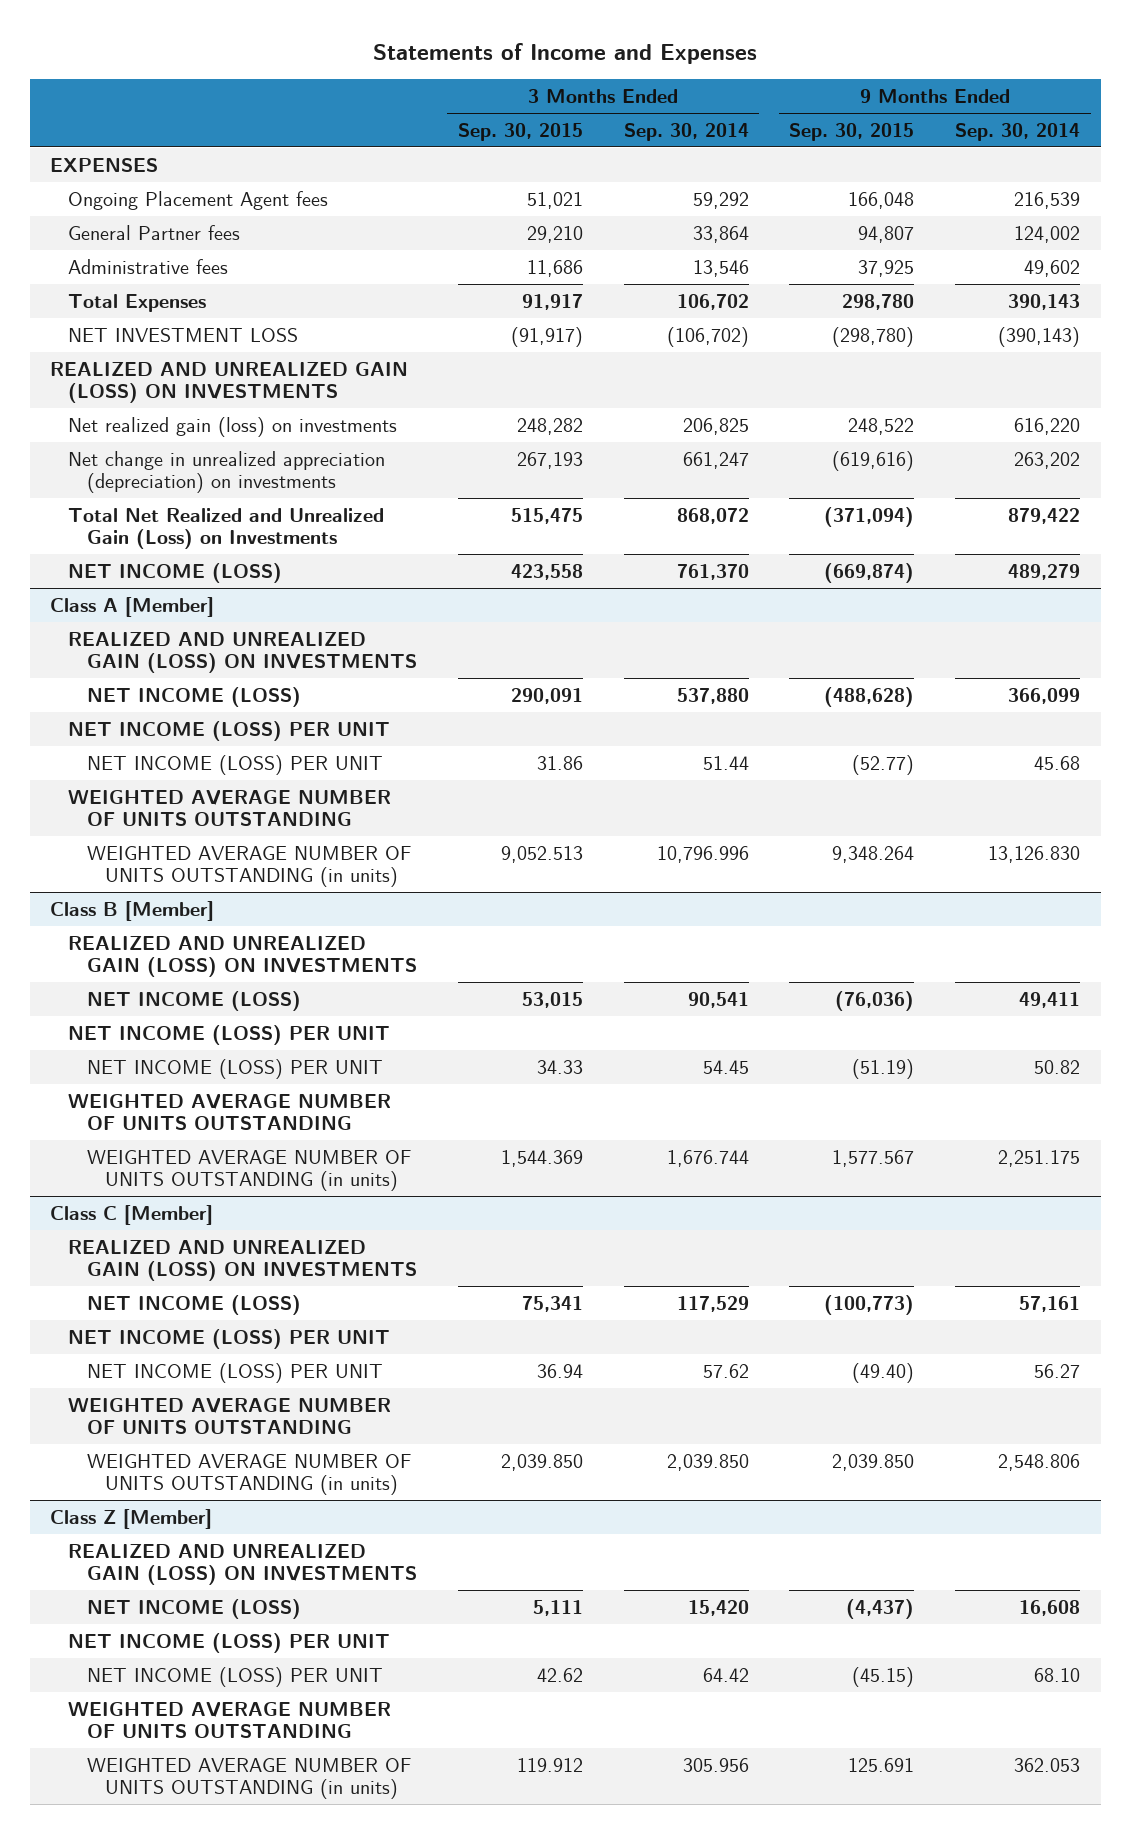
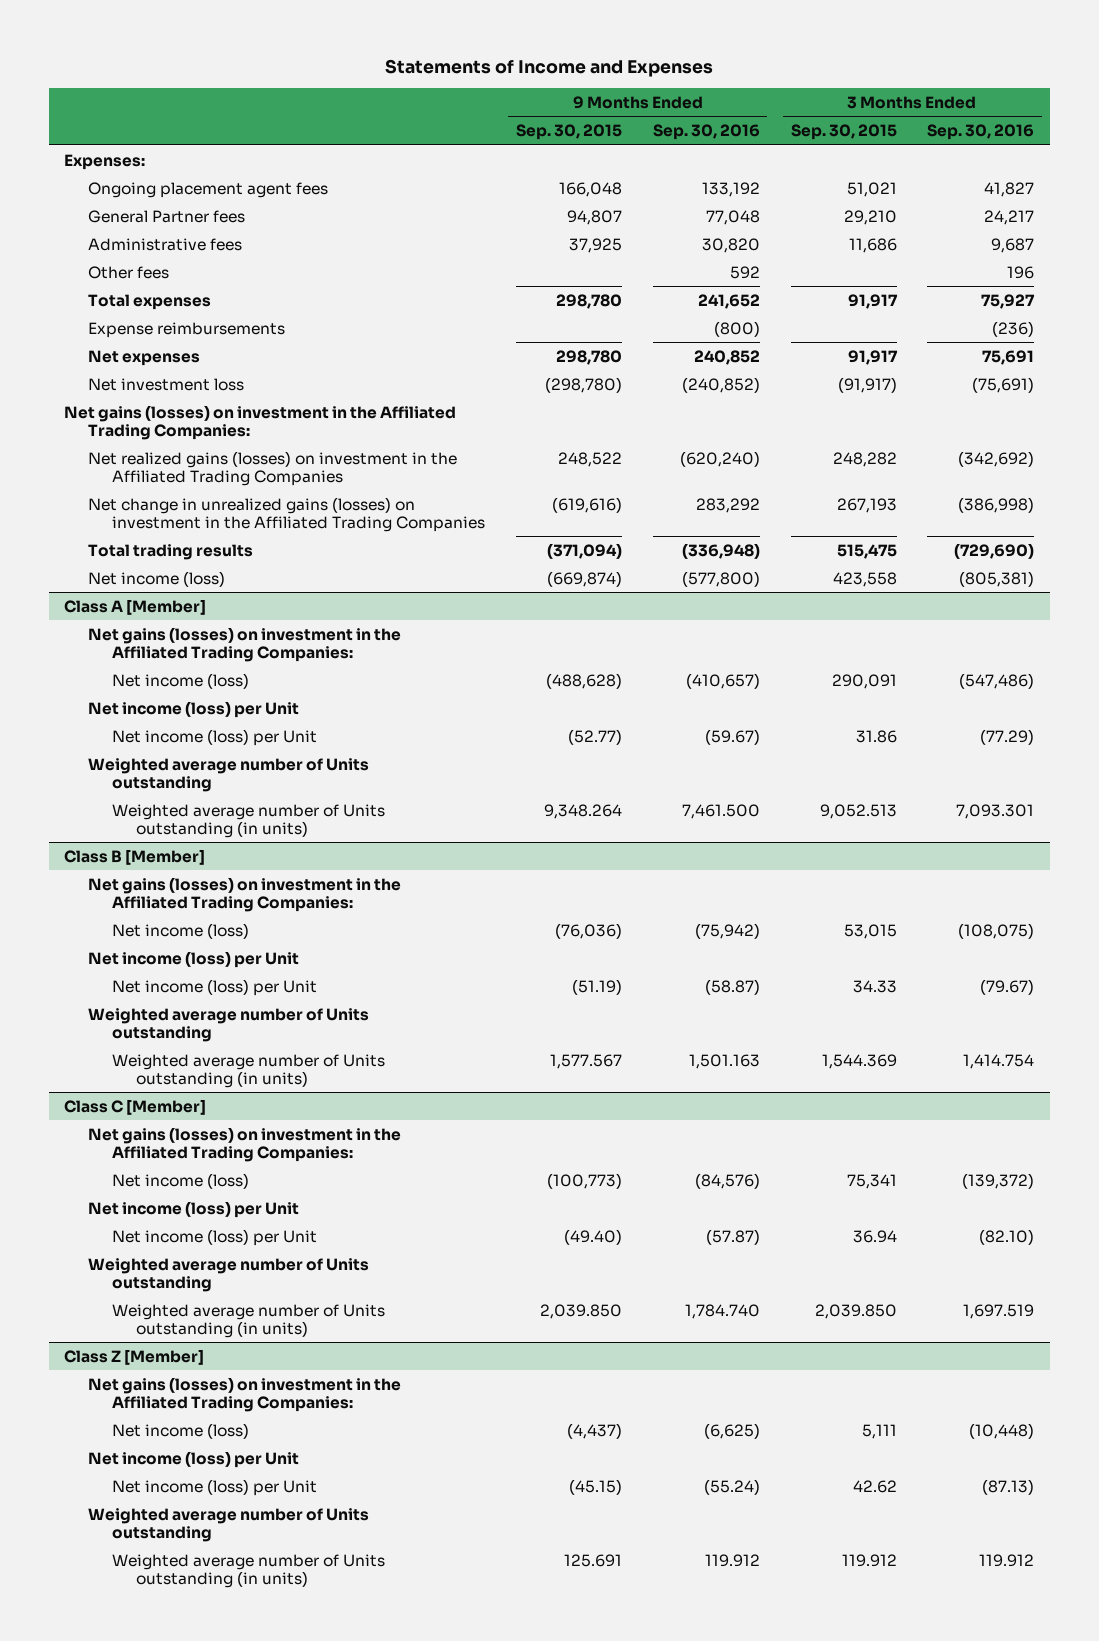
- | 3 Months Ended Sep. 30, 2015 | 3 Months Ended Sep. 30, 2014 | 9 Months Ended Sep. 30, 2015 | 9 Months Ended Sep. 30, 2014
+ | 9 Months Ended Sep. 30, 2015 | 9 Months Ended Sep. 30, 2016 | 3 Months Ended Sep. 30, 2015 | 3 Months Ended Sep. 30, 2016
- EXPENSES
- Ongoing Placement Agent fees | 51,021 | 59,292 | 166,048 | 216,539
+ Expenses:
+ Ongoing placement agent fees | 166,048 | 133,192 | 51,021 | 41,827
- Total Expenses | 91,917 | 106,702 | 298,780 | 390,143
- NET INVESTMENT LOSS | (91,917) | (106,702) | (298,780) | (390,143)
- REALIZED AND UNREALIZED GAIN (LOSS) ON INVESTMENTS
- Net realized gain (loss) on investments | 248,282 | 206,825 | 248,522 | 616,220
- Net change in unrealized appreciation (depreciation) on investments | 267,193 | 661,247 | (619,616) | 263,202
- Total Net Realized and Unrealized Gain (Loss) on Investments | 515,475 | 868,072 | (371,094) | 879,422
- NET INCOME (LOSS) | 423,558 | 761,370 | (669,874) | 489,279
+ Other fees | | 592 | | 196
+ Total expenses | 298,780 | 241,652 | 91,917 | 75,927
+ Expense reimbursements | | (800) | | (236)
+ Net expenses | 298,780 | 240,852 | 91,917 | 75,691
+ Net investment loss | (298,780) | (240,852) | (91,917) | (75,691)
+ Net gains (losses) on investment in the Affiliated Trading Companies:
+ Net realized gains (losses) on investment in the Affiliated Trading Companies | 248,522 | (620,240) | 248,282 | (342,692)
+ Net change in unrealized gains (losses) on investment in the Affiliated Trading Companies | (619,616) | 283,292 | 267,193 | (386,998)
+ Total trading results | (371,094) | (336,948) | 515,475 | (729,690)
+ Net income (loss) | (669,874) | (577,800) | 423,558 | (805,381)
@ Class A [Member]
- REALIZED AND UNREALIZED GAIN (LOSS) ON INVESTMENTS
- NET INCOME (LOSS) | 290,091 | 537,880 | (488,628) | 366,099
- NET INCOME (LOSS) PER UNIT
- NET INCOME (LOSS) PER UNIT | 31.86 | 51.44 | (52.77) | 45.68
- WEIGHTED AVERAGE NUMBER OF UNITS OUTSTANDING
- WEIGHTED AVERAGE NUMBER OF UNITS OUTSTANDING (in units) | 9,052.513 | 10,796.996 | 9,348.264 | 13,126.830
+ Net gains (losses) on investment in the Affiliated Trading Companies:
+ Net income (loss) | (488,628) | (410,657) | 290,091 | (547,486)
+ Net income (loss) per Unit
+ Net income (loss) per Unit | (52.77) | (59.67) | 31.86 | (77.29)
+ Weighted average number of Units outstanding
+ Weighted average number of Units outstanding (in units) | 9,348.264 | 7,461.500 | 9,052.513 | 7,093.301
@ Class B [Member]
- REALIZED AND UNREALIZED GAIN (LOSS) ON INVESTMENTS
- NET INCOME (LOSS) | 53,015 | 90,541 | (76,036) | 49,411
- NET INCOME (LOSS) PER UNIT
- NET INCOME (LOSS) PER UNIT | 34.33 | 54.45 | (51.19) | 50.82
- WEIGHTED AVERAGE NUMBER OF UNITS OUTSTANDING
- WEIGHTED AVERAGE NUMBER OF UNITS OUTSTANDING (in units) | 1,544.369 | 1,676.744 | 1,577.567 | 2,251.175
+ Net gains (losses) on investment in the Affiliated Trading Companies:
+ Net income (loss) | (76,036) | (75,942) | 53,015 | (108,075)
+ Net income (loss) per Unit
+ Net income (loss) per Unit | (51.19) | (58.87) | 34.33 | (79.67)
+ Weighted average number of Units outstanding
+ Weighted average number of Units outstanding (in units) | 1,577.567 | 1,501.163 | 1,544.369 | 1,414.754
@ Class C [Member]
- REALIZED AND UNREALIZED GAIN (LOSS) ON INVESTMENTS
- NET INCOME (LOSS) | 75,341 | 117,529 | (100,773) | 57,161
- NET INCOME (LOSS) PER UNIT
- NET INCOME (LOSS) PER UNIT | 36.94 | 57.62 | (49.40) | 56.27
- WEIGHTED AVERAGE NUMBER OF UNITS OUTSTANDING
- WEIGHTED AVERAGE NUMBER OF UNITS OUTSTANDING (in units) | 2,039.850 | 2,039.850 | 2,039.850 | 2,548.806
+ Net gains (losses) on investment in the Affiliated Trading Companies:
+ Net income (loss) | (100,773) | (84,576) | 75,341 | (139,372)
+ Net income (loss) per Unit
+ Net income (loss) per Unit | (49.40) | (57.87) | 36.94 | (82.10)
+ Weighted average number of Units outstanding
+ Weighted average number of Units outstanding (in units) | 2,039.850 | 1,784.740 | 2,039.850 | 1,697.519
@ Class Z [Member]
- REALIZED AND UNREALIZED GAIN (LOSS) ON INVESTMENTS
- NET INCOME (LOSS) | 5,111 | 15,420 | (4,437) | 16,608
- NET INCOME (LOSS) PER UNIT
- NET INCOME (LOSS) PER UNIT | 42.62 | 64.42 | (45.15) | 68.10
- WEIGHTED AVERAGE NUMBER OF UNITS OUTSTANDING
- WEIGHTED AVERAGE NUMBER OF UNITS OUTSTANDING (in units) | 119.912 | 305.956 | 125.691 | 362.053
+ Net gains (losses) on investment in the Affiliated Trading Companies:
+ Net income (loss) | (4,437) | (6,625) | 5,111 | (10,448)
+ Net income (loss) per Unit
+ Net income (loss) per Unit | (45.15) | (55.24) | 42.62 | (87.13)
+ Weighted average number of Units outstanding
+ Weighted average number of Units outstanding (in units) | 125.691 | 119.912 | 119.912 | 119.912

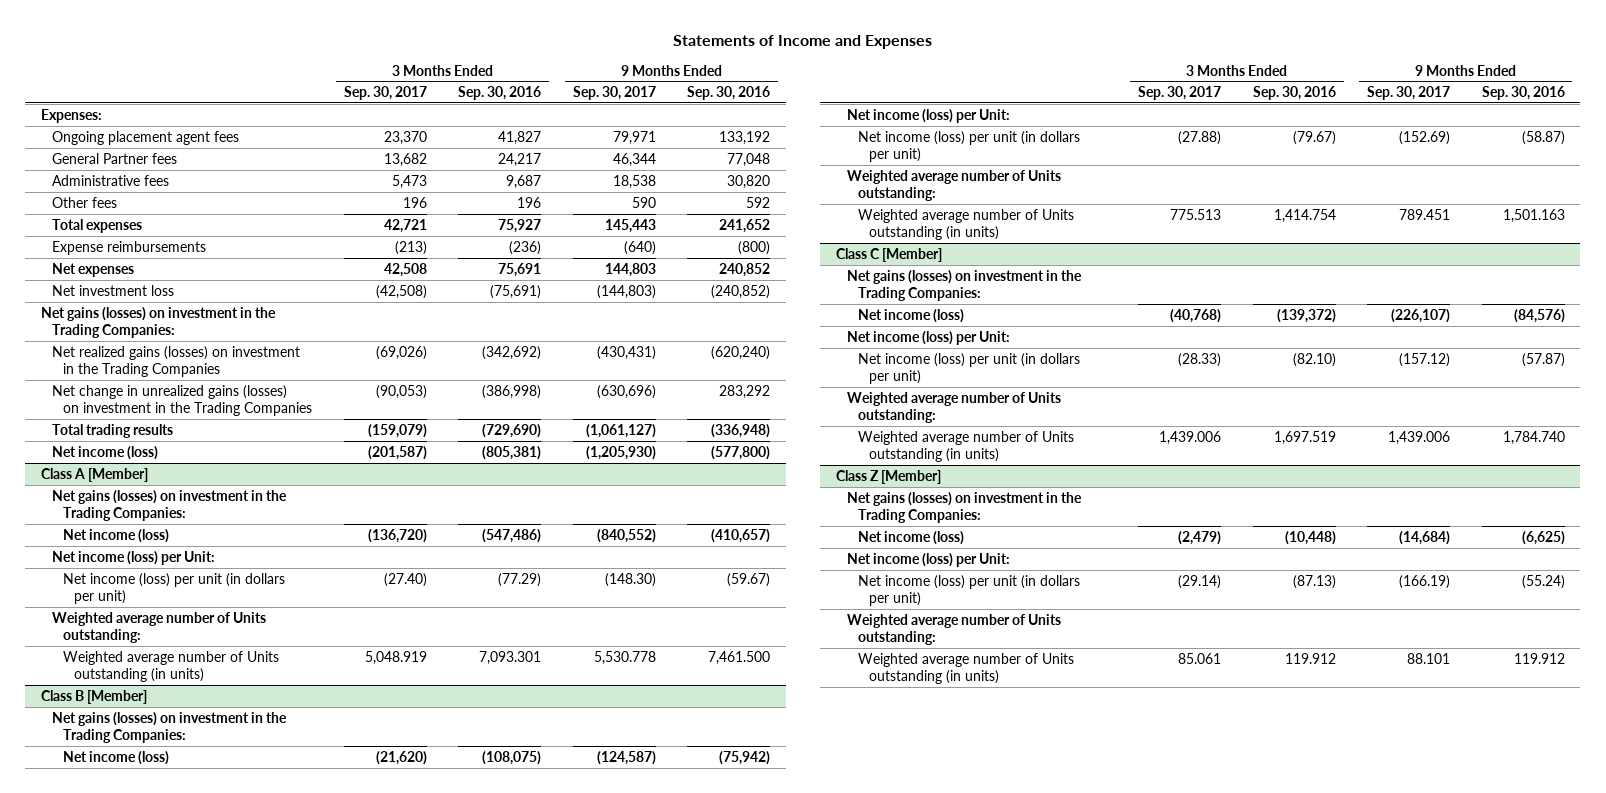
- | 9 Months Ended Sep. 30, 2015 | 9 Months Ended Sep. 30, 2016 | 3 Months Ended Sep. 30, 2015 | 3 Months Ended Sep. 30, 2016
+ | 3 Months Ended Sep. 30, 2017 | 3 Months Ended Sep. 30, 2016 | 9 Months Ended Sep. 30, 2017 | 9 Months Ended Sep. 30, 2016
- Net gains (losses) on investment in the Affiliated Trading Companies:
- Net realized gains (losses) on investment in the Affiliated Trading Companies | 248,522 | (620,240) | 248,282 | (342,692)
- Net change in unrealized gains (losses) on investment in the Affiliated Trading Companies | (619,616) | 283,292 | 267,193 | (386,998)
+ Net gains (losses) on investment in the Trading Companies:
+ Net realized gains (losses) on investment in the Trading Companies | (69,026) | (342,692) | (430,431) | (620,240)
+ Net change in unrealized gains (losses) on investment in the Trading Companies | (90,053) | (386,998) | (630,696) | 283,292
@ Class A [Member]
- Net gains (losses) on investment in the Affiliated Trading Companies:
+ Net gains (losses) on investment in the Trading Companies:
- Net income (loss) per Unit
- Net income (loss) per Unit | (52.77) | (59.67) | 31.86 | (77.29)
- Weighted average number of Units outstanding
+ Net income (loss) per Unit:
+ Net income (loss) per unit (in dollars per unit) | (27.40) | (77.29) | (148.30) | (59.67)
+ Weighted average number of Units outstanding:
@ Class B [Member]
- Net gains (losses) on investment in the Affiliated Trading Companies:
+ Net gains (losses) on investment in the Trading Companies:
- Net income (loss) per Unit
- Net income (loss) per Unit | (51.19) | (58.87) | 34.33 | (79.67)
- Weighted average number of Units outstanding
+ Net income (loss) per Unit:
+ Net income (loss) per unit (in dollars per unit) | (27.88) | (79.67) | (152.69) | (58.87)
+ Weighted average number of Units outstanding:
@ Class C [Member]
- Net gains (losses) on investment in the Affiliated Trading Companies:
+ Net gains (losses) on investment in the Trading Companies:
- Net income (loss) per Unit
- Net income (loss) per Unit | (49.40) | (57.87) | 36.94 | (82.10)
- Weighted average number of Units outstanding
+ Net income (loss) per Unit:
+ Net income (loss) per unit (in dollars per unit) | (28.33) | (82.10) | (157.12) | (57.87)
+ Weighted average number of Units outstanding:
@ Class Z [Member]
- Net gains (losses) on investment in the Affiliated Trading Companies:
+ Net gains (losses) on investment in the Trading Companies:
- Net income (loss) per Unit
- Net income (loss) per Unit | (45.15) | (55.24) | 42.62 | (87.13)
- Weighted average number of Units outstanding
+ Net income (loss) per Unit:
+ Net income (loss) per unit (in dollars per unit) | (29.14) | (87.13) | (166.19) | (55.24)
+ Weighted average number of Units outstanding:

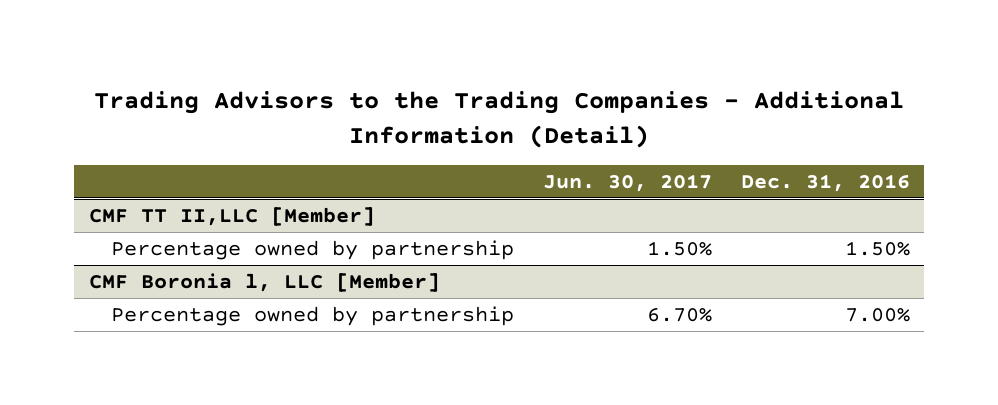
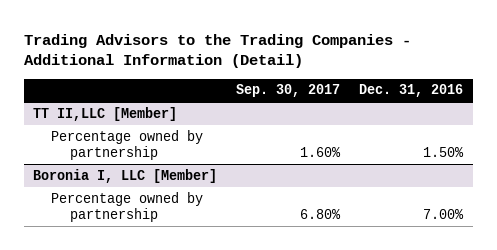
- | Jun. 30, 2017 | Dec. 31, 2016
+ | Sep. 30, 2017 | Dec. 31, 2016
- CMF TT II,LLC [Member]
+ TT II,LLC [Member]
- CMF Boronia l, LLC [Member]
+ Boronia I, LLC [Member]

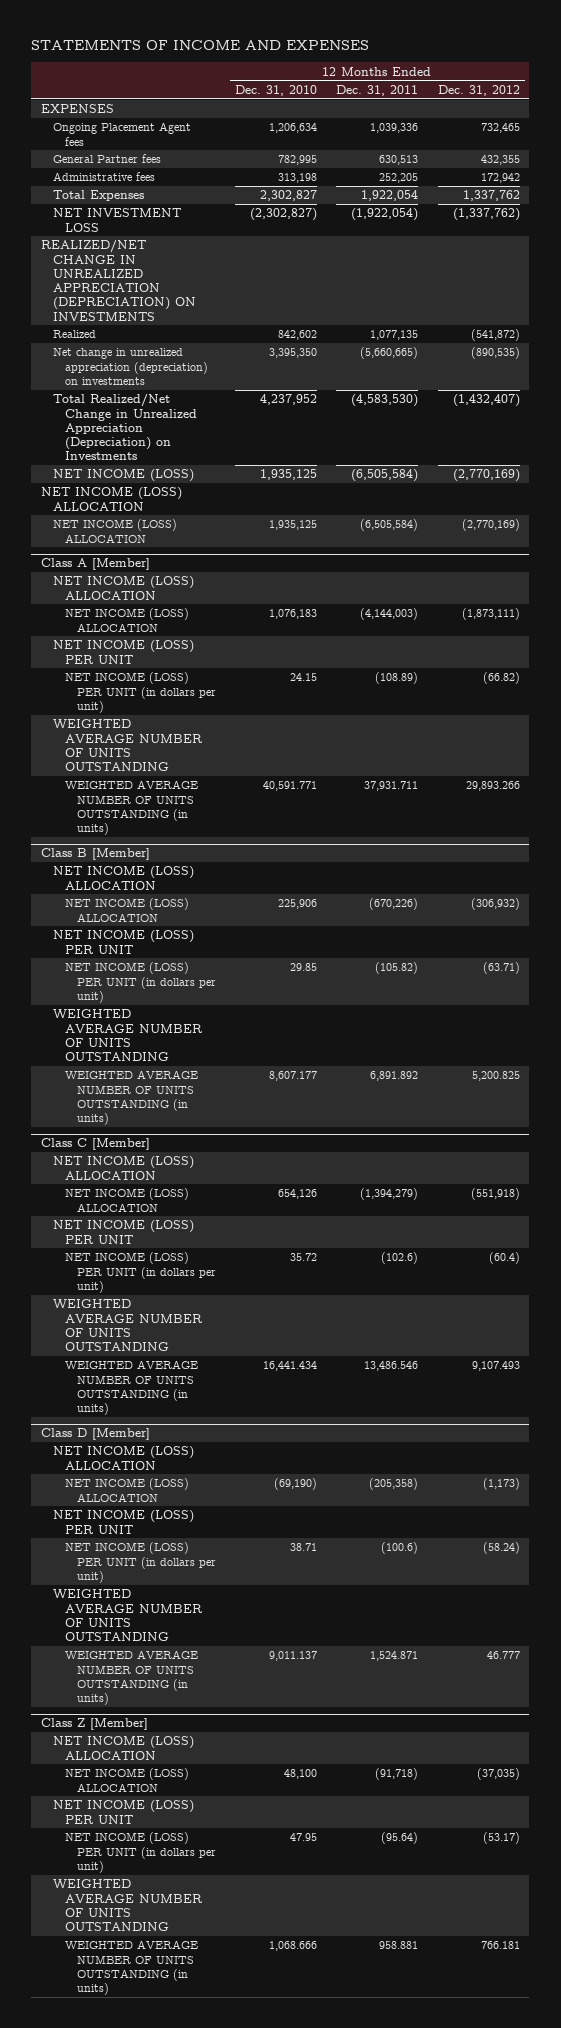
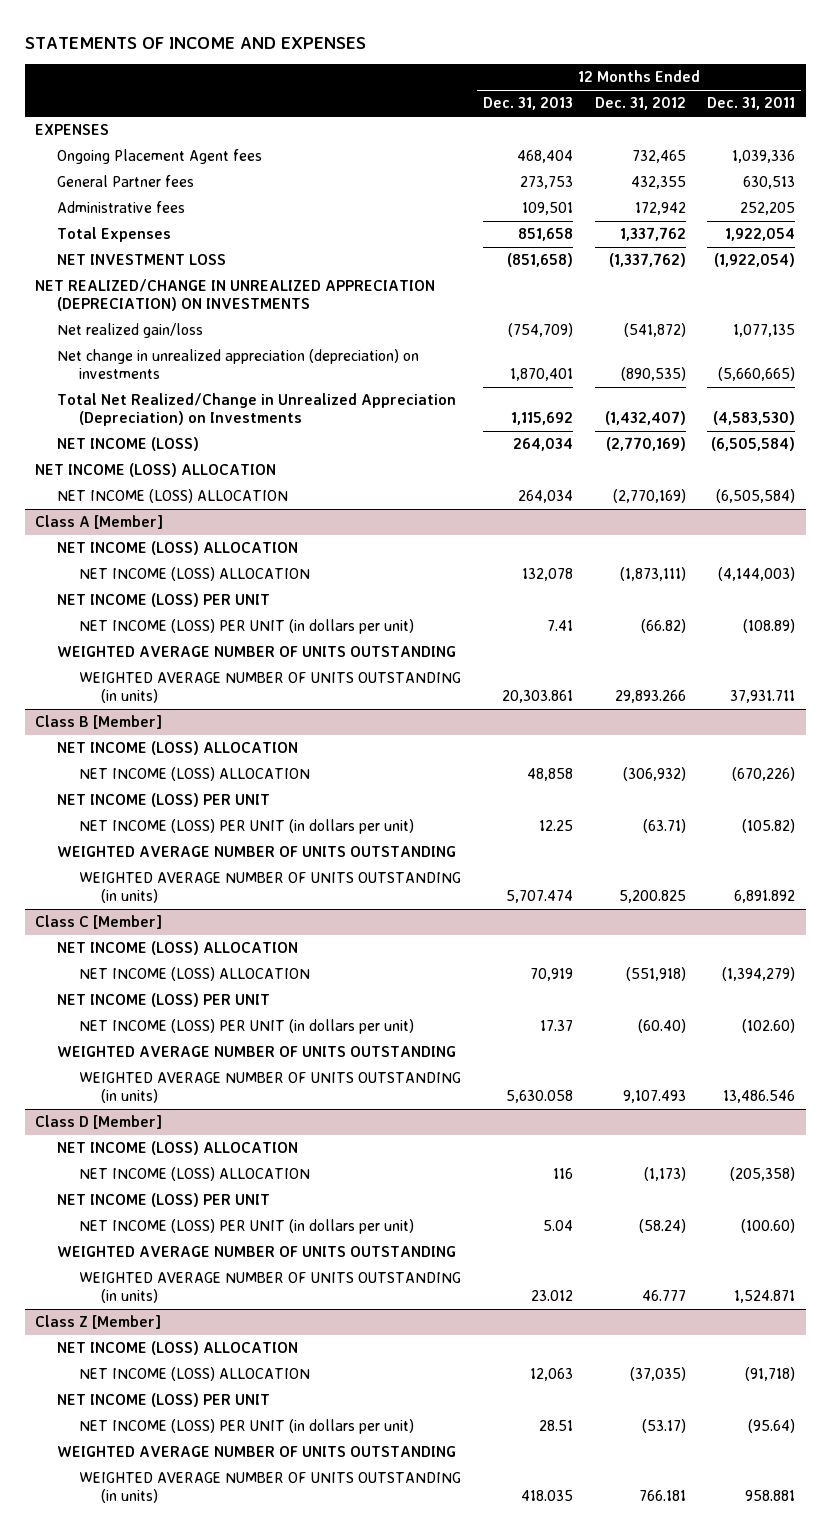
- | 12 Months Ended Dec. 31, 2010 | 12 Months Ended Dec. 31, 2011 | 12 Months Ended Dec. 31, 2012
+ | 12 Months Ended Dec. 31, 2013 | 12 Months Ended Dec. 31, 2012 | 12 Months Ended Dec. 31, 2011
- REALIZED/NET CHANGE IN UNREALIZED APPRECIATION (DEPRECIATION) ON INVESTMENTS
- Realized | 842,602 | 1,077,135 | (541,872)
+ NET REALIZED/CHANGE IN UNREALIZED APPRECIATION (DEPRECIATION) ON INVESTMENTS
+ Net realized gain/loss | (754,709) | (541,872) | 1,077,135
- Total Realized/Net Change in Unrealized Appreciation (Depreciation) on Investments | 4,237,952 | (4,583,530) | (1,432,407)
+ Total Net Realized/Change in Unrealized Appreciation (Depreciation) on Investments | 1,115,692 | (1,432,407) | (4,583,530)
@ Class C [Member]
- NET INCOME (LOSS) PER UNIT (in dollars per unit) | 35.72 | (102.6) | (60.4)
+ NET INCOME (LOSS) PER UNIT (in dollars per unit) | 17.37 | (60.40) | (102.60)
@ Class D [Member]
- NET INCOME (LOSS) PER UNIT (in dollars per unit) | 38.71 | (100.6) | (58.24)
+ NET INCOME (LOSS) PER UNIT (in dollars per unit) | 5.04 | (58.24) | (100.60)

